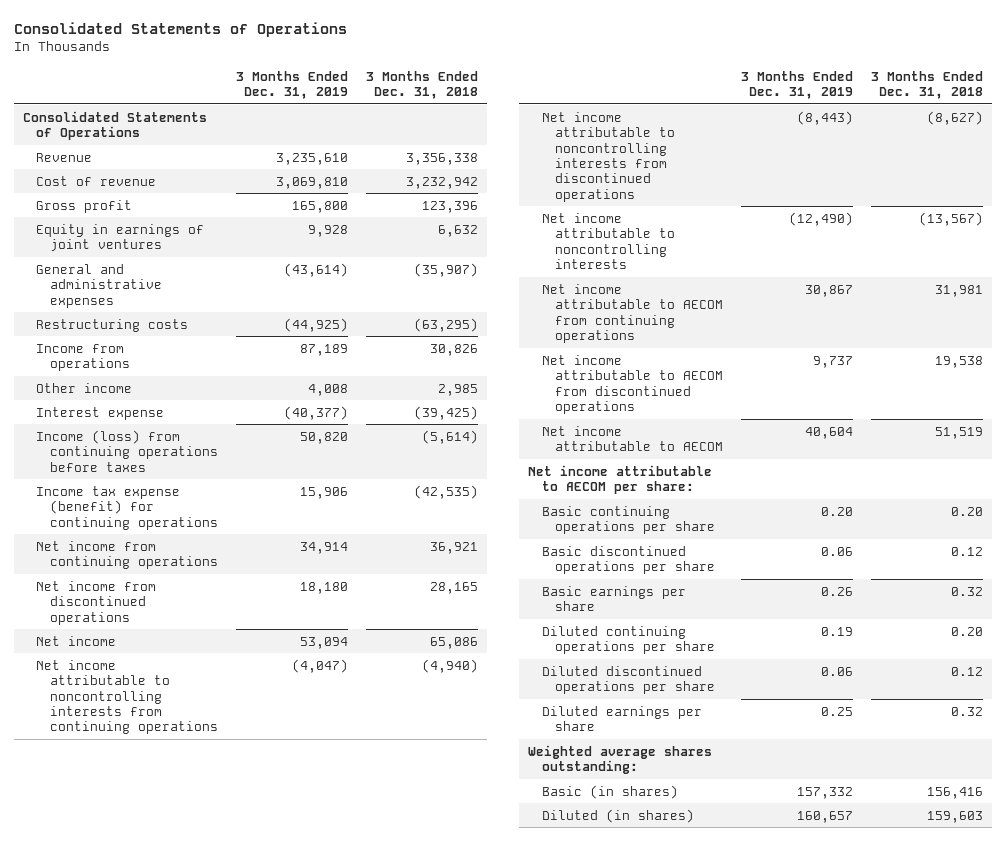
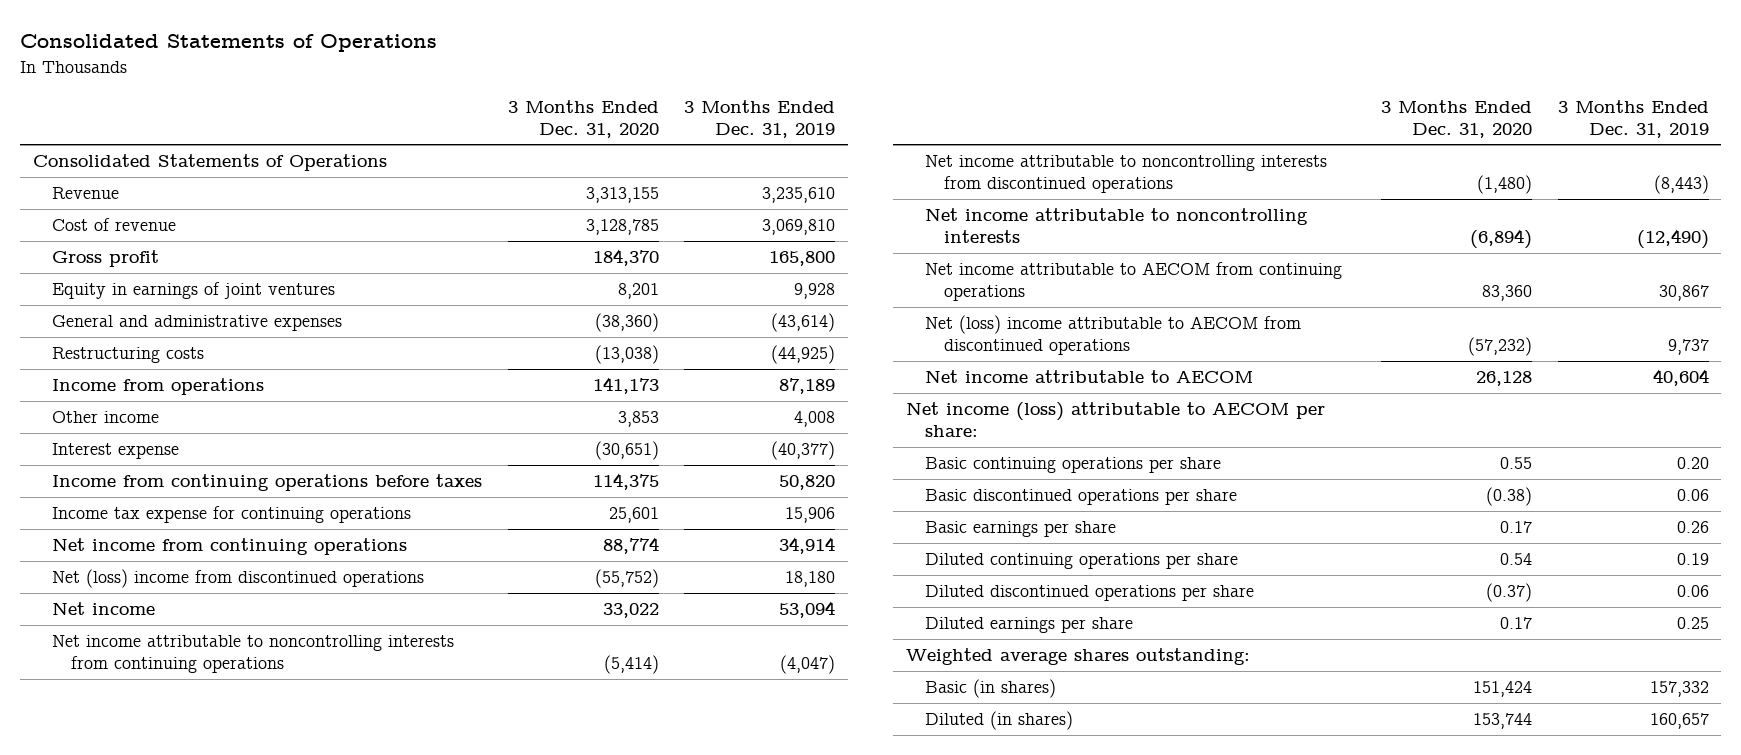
- | 3 Months Ended Dec. 31, 2019 | 3 Months Ended Dec. 31, 2018
+ | 3 Months Ended Dec. 31, 2020 | 3 Months Ended Dec. 31, 2019
- Income (loss) from continuing operations before taxes | 50,820 | (5,614)
- Income tax expense (benefit) for continuing operations | 15,906 | (42,535)
+ Income from continuing operations before taxes | 114,375 | 50,820
+ Income tax expense for continuing operations | 25,601 | 15,906
- Net income from discontinued operations | 18,180 | 28,165
+ Net (loss) income from discontinued operations | (55,752) | 18,180
- Net income attributable to AECOM from discontinued operations | 9,737 | 19,538
+ Net (loss) income attributable to AECOM from discontinued operations | (57,232) | 9,737
- Net income attributable to AECOM per share:
+ Net income (loss) attributable to AECOM per share:

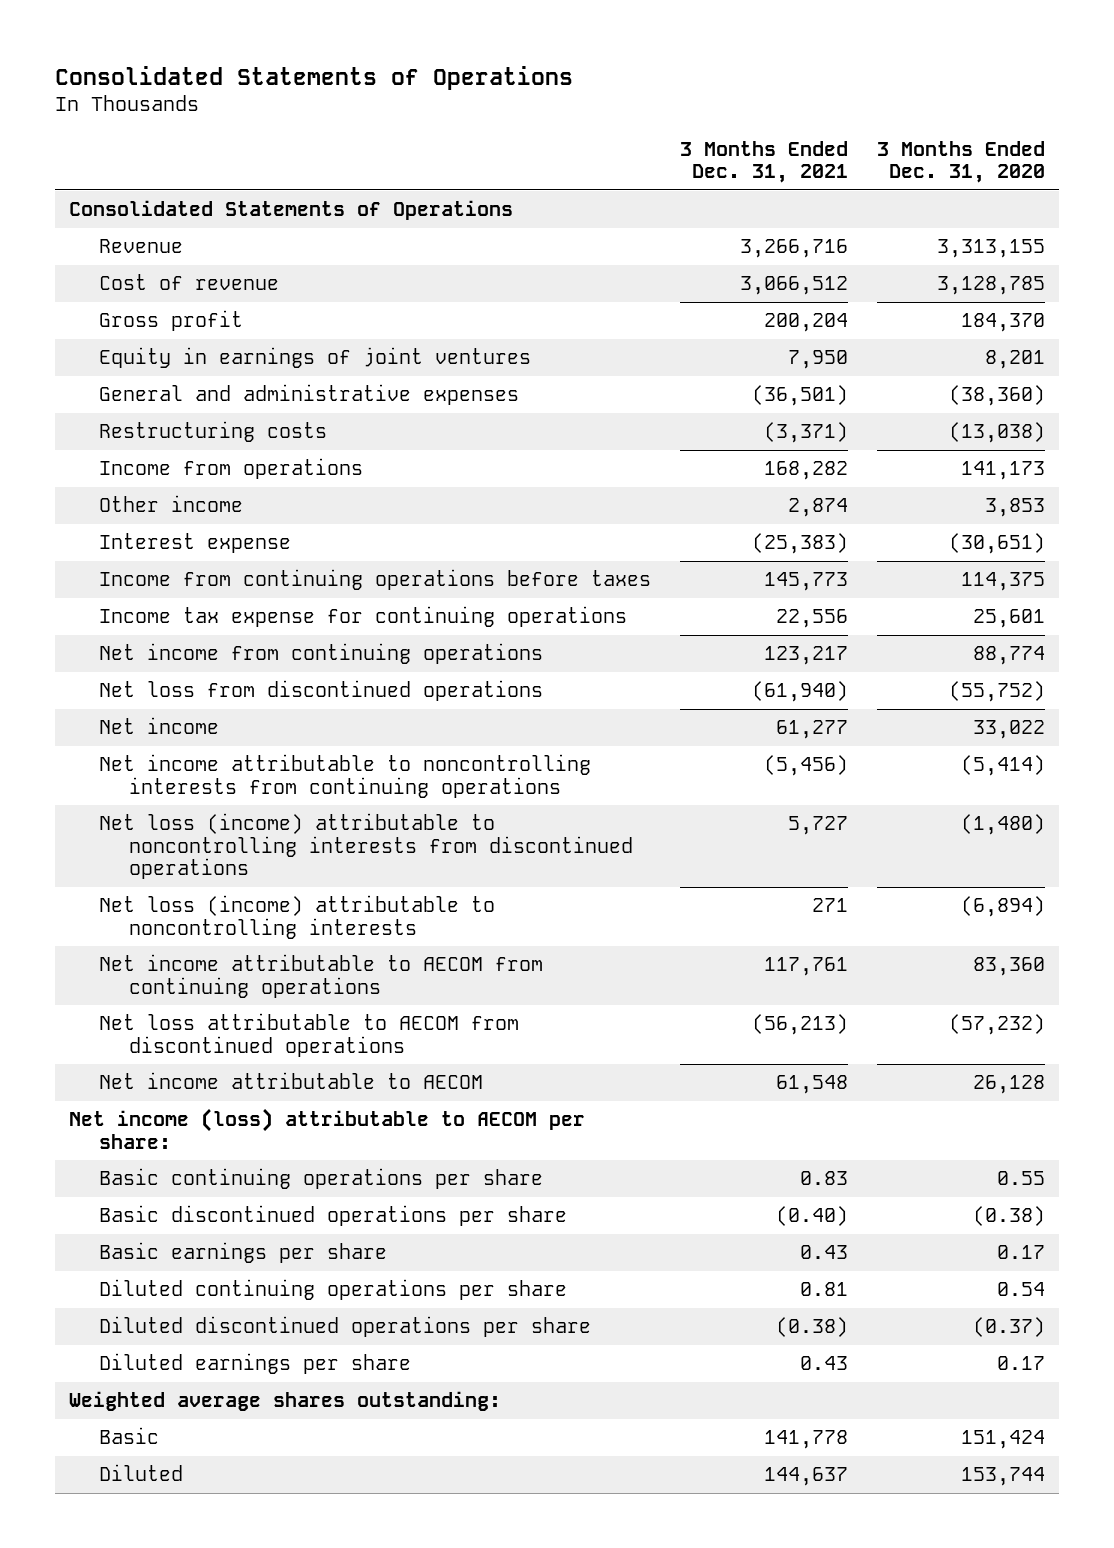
- | 3 Months Ended Dec. 31, 2020 | 3 Months Ended Dec. 31, 2019
+ | 3 Months Ended Dec. 31, 2021 | 3 Months Ended Dec. 31, 2020
- Net (loss) income from discontinued operations | (55,752) | 18,180
+ Net loss from discontinued operations | (61,940) | (55,752)
- Net income attributable to noncontrolling interests from discontinued operations | (1,480) | (8,443)
- Net income attributable to noncontrolling interests | (6,894) | (12,490)
+ Net loss (income) attributable to noncontrolling interests from discontinued operations | 5,727 | (1,480)
+ Net loss (income) attributable to noncontrolling interests | 271 | (6,894)
- Net (loss) income attributable to AECOM from discontinued operations | (57,232) | 9,737
+ Net loss attributable to AECOM from discontinued operations | (56,213) | (57,232)
- Basic (in shares) | 151,424 | 157,332
- Diluted (in shares) | 153,744 | 160,657
+ Basic | 141,778 | 151,424
+ Diluted | 144,637 | 153,744

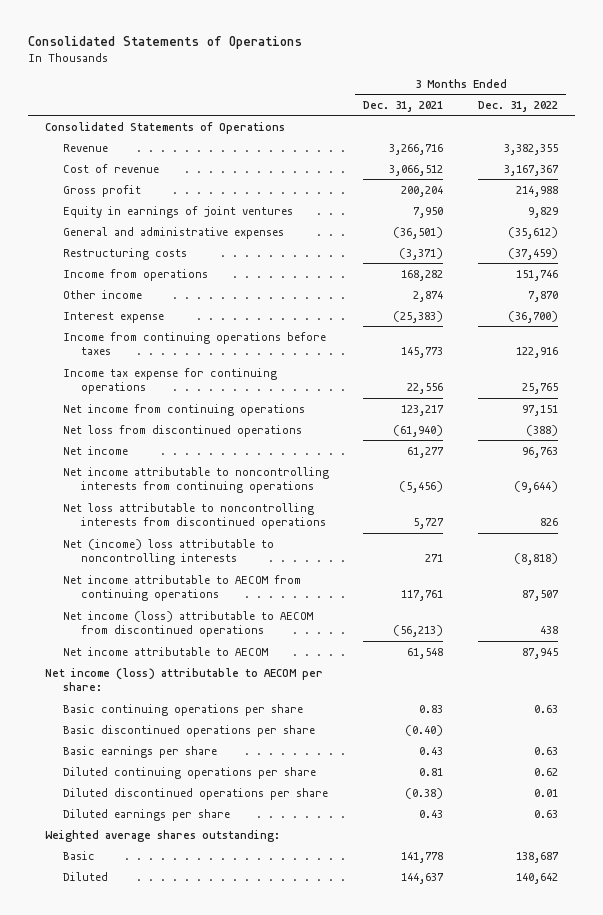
- | 3 Months Ended Dec. 31, 2021 | 3 Months Ended Dec. 31, 2020
+ | 3 Months Ended Dec. 31, 2021 | 3 Months Ended Dec. 31, 2022
- Net loss (income) attributable to noncontrolling interests from discontinued operations | 5,727 | (1,480)
- Net loss (income) attributable to noncontrolling interests | 271 | (6,894)
+ Net loss attributable to noncontrolling interests from discontinued operations | 5,727 | 826
+ Net (income) loss attributable to noncontrolling interests | 271 | (8,818)
- Net loss attributable to AECOM from discontinued operations | (56,213) | (57,232)
+ Net income (loss) attributable to AECOM from discontinued operations | (56,213) | 438

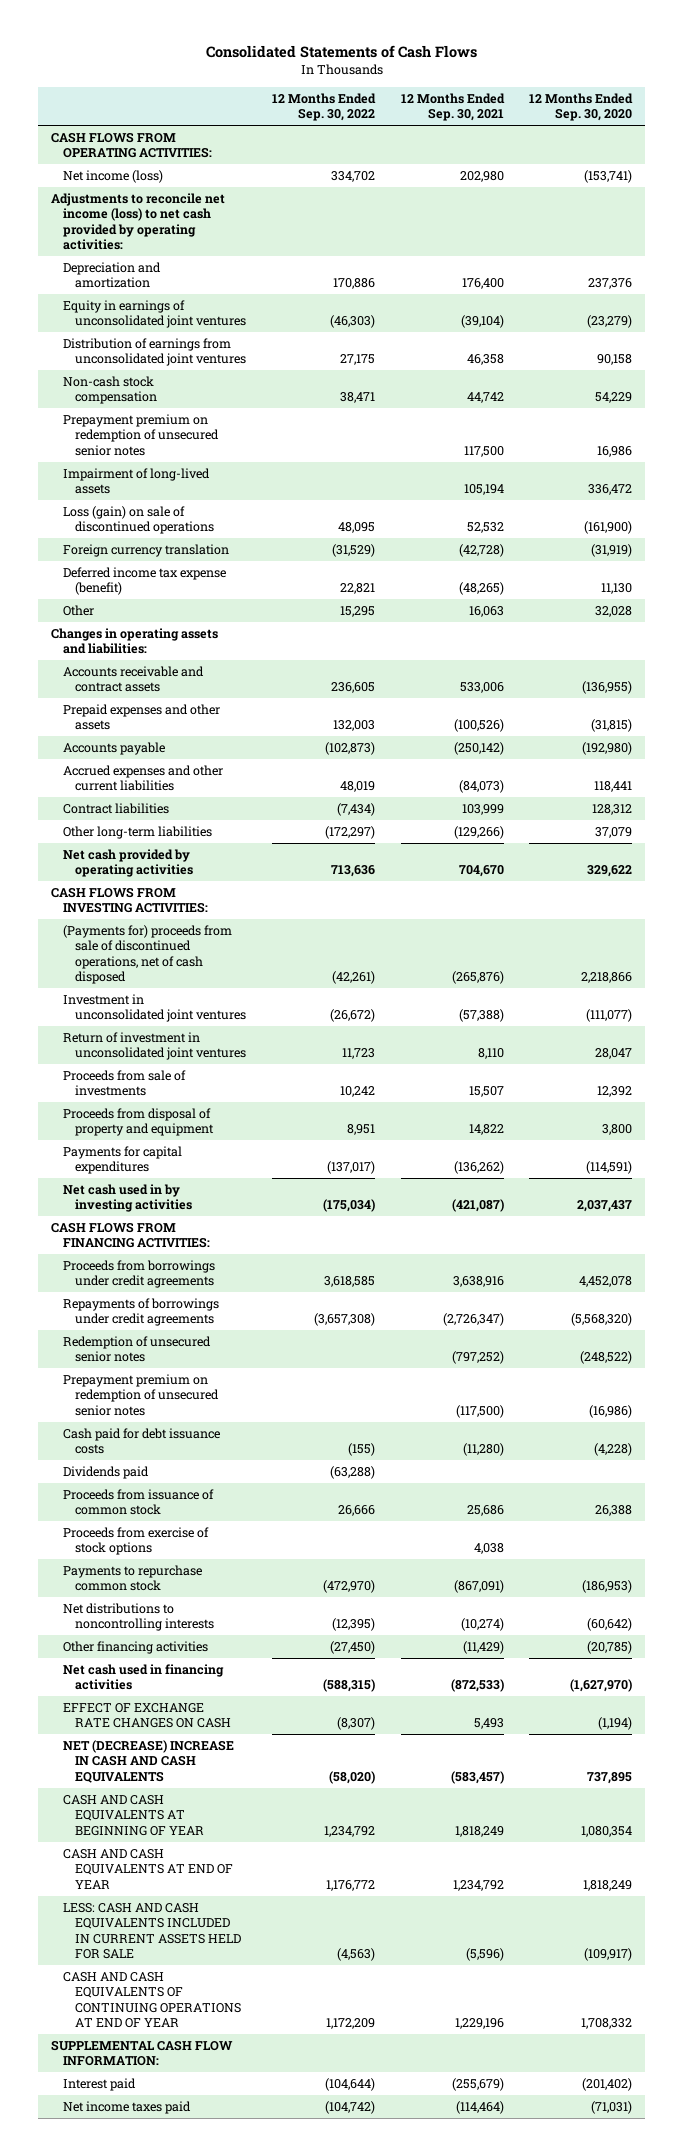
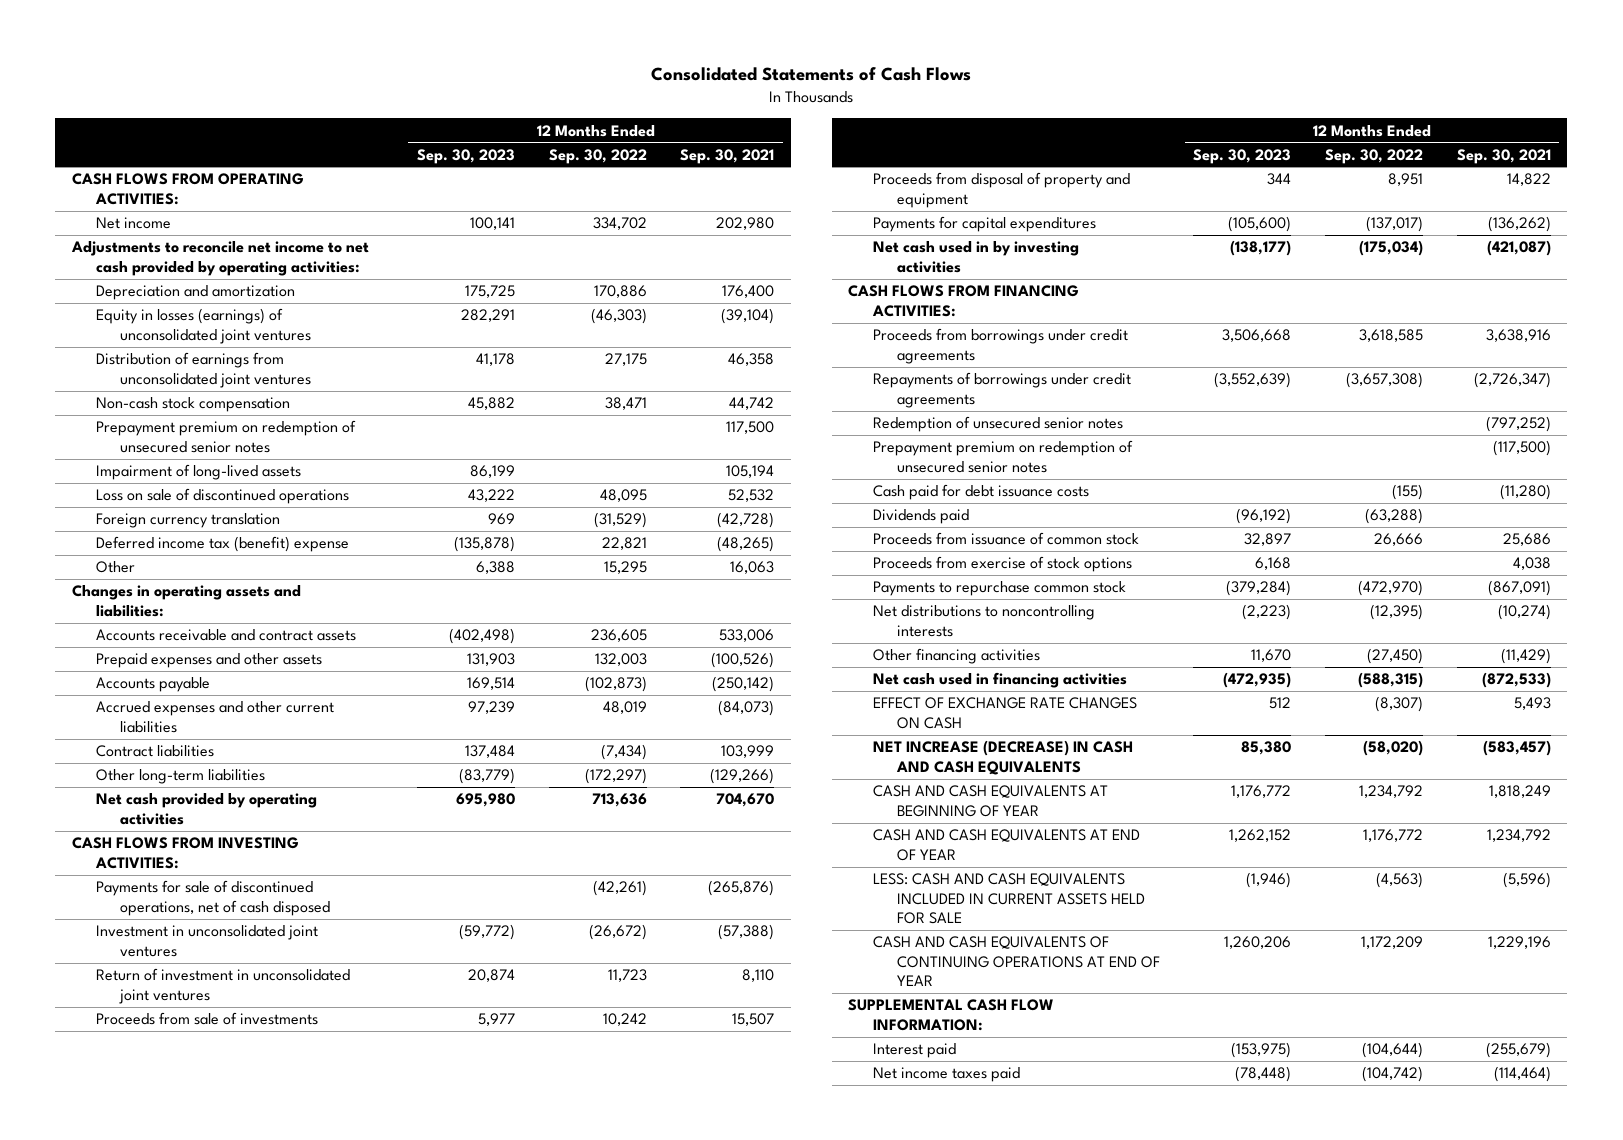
- | 12 Months Ended Sep. 30, 2022 | 12 Months Ended Sep. 30, 2021 | 12 Months Ended Sep. 30, 2020
+ | 12 Months Ended Sep. 30, 2023 | 12 Months Ended Sep. 30, 2022 | 12 Months Ended Sep. 30, 2021
- Net income (loss) | 334,702 | 202,980 | (153,741)
- Adjustments to reconcile net income (loss) to net cash provided by operating activities:
+ Net income | 100,141 | 334,702 | 202,980
+ Adjustments to reconcile net income to net cash provided by operating activities:
- Equity in earnings of unconsolidated joint ventures | (46,303) | (39,104) | (23,279)
+ Equity in losses (earnings) of unconsolidated joint ventures | 282,291 | (46,303) | (39,104)
- Loss (gain) on sale of discontinued operations | 48,095 | 52,532 | (161,900)
+ Loss on sale of discontinued operations | 43,222 | 48,095 | 52,532
- Deferred income tax expense (benefit) | 22,821 | (48,265) | 11,130
+ Deferred income tax (benefit) expense | (135,878) | 22,821 | (48,265)
- (Payments for) proceeds from sale of discontinued operations, net of cash disposed | (42,261) | (265,876) | 2,218,866
+ Payments for sale of discontinued operations, net of cash disposed | | (42,261) | (265,876)
- NET (DECREASE) INCREASE IN CASH AND CASH EQUIVALENTS | (58,020) | (583,457) | 737,895
+ NET INCREASE (DECREASE) IN CASH AND CASH EQUIVALENTS | 85,380 | (58,020) | (583,457)

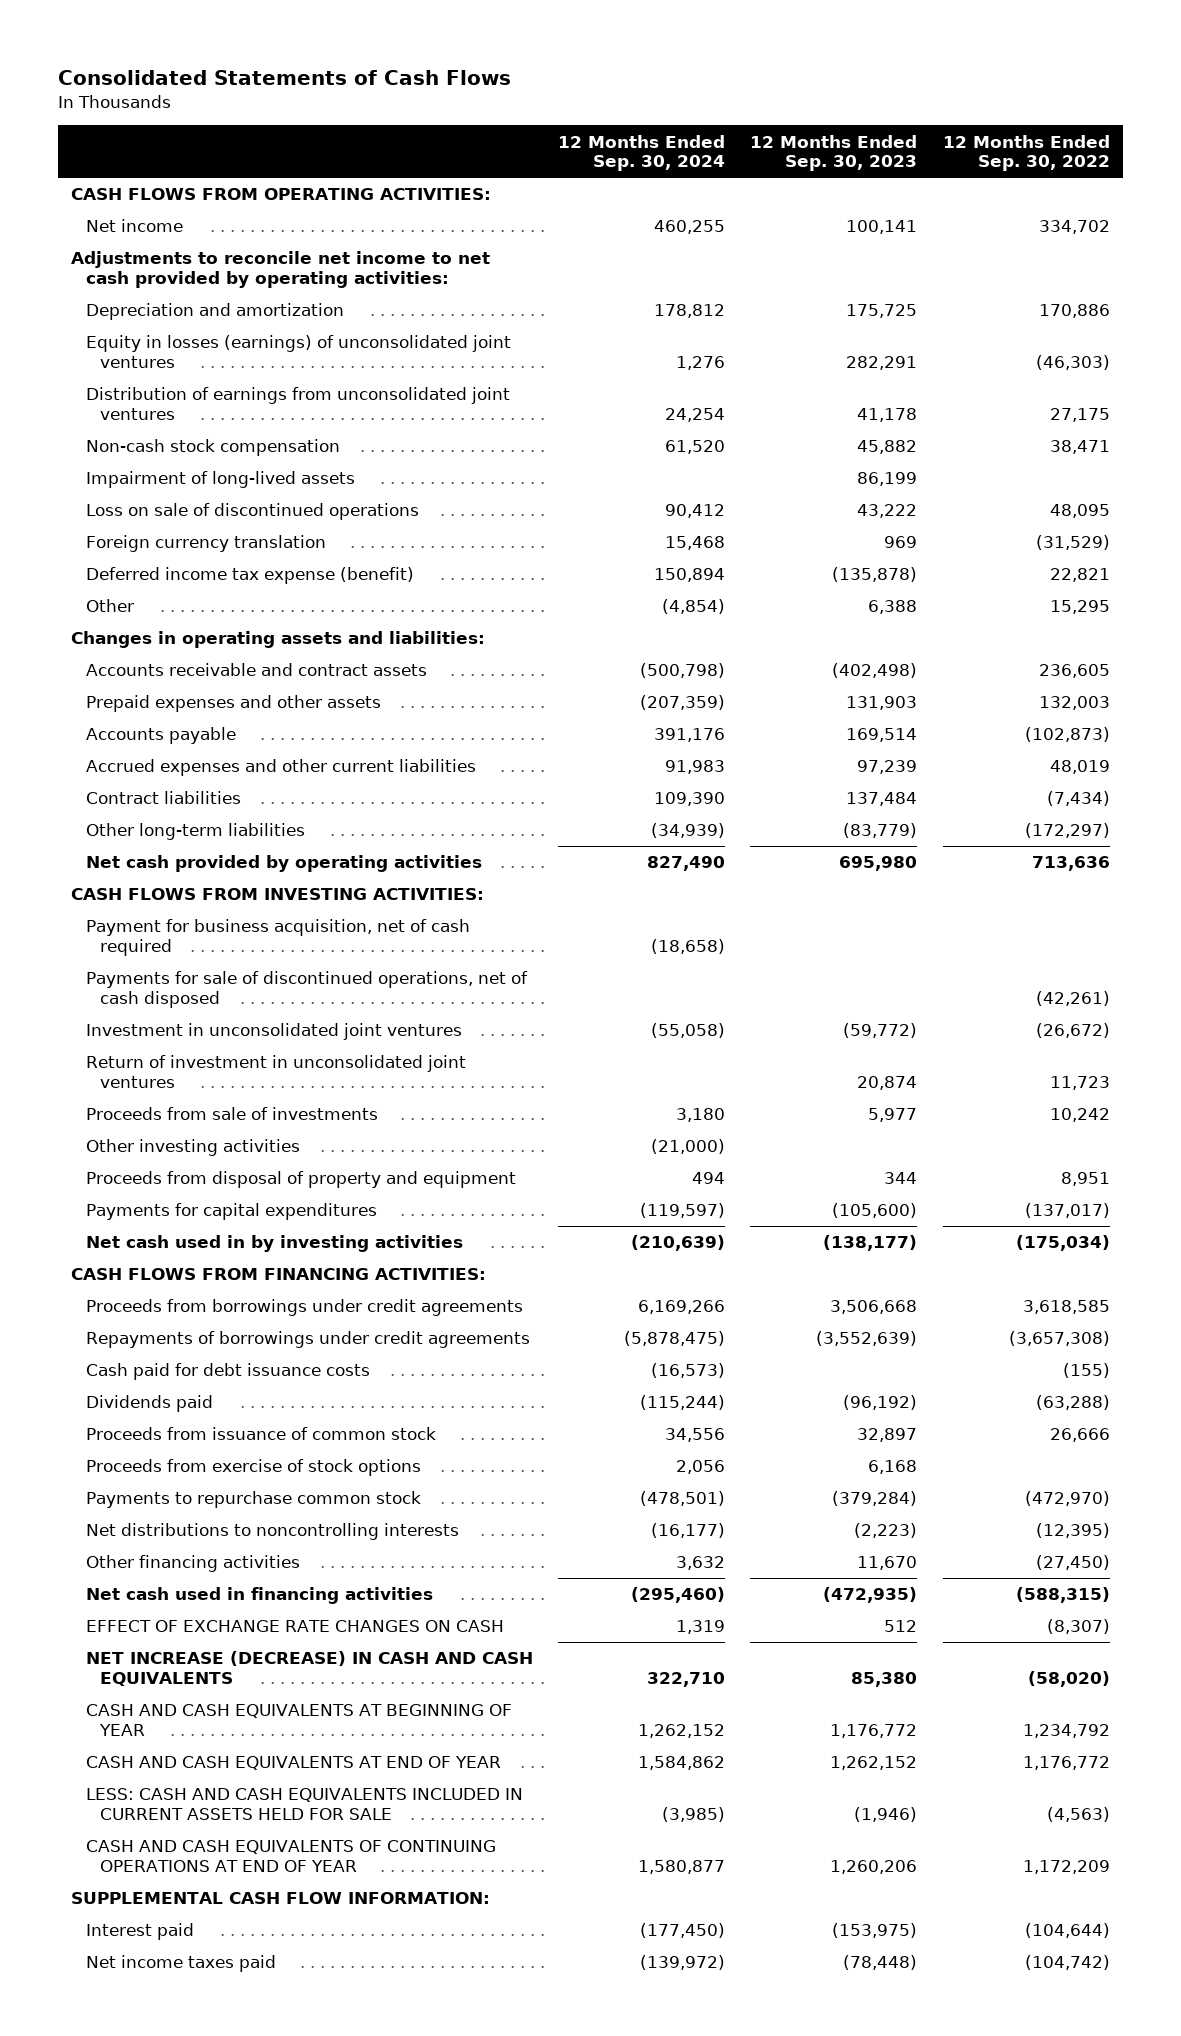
- | 12 Months Ended Sep. 30, 2023 | 12 Months Ended Sep. 30, 2022 | 12 Months Ended Sep. 30, 2021
+ | 12 Months Ended Sep. 30, 2024 | 12 Months Ended Sep. 30, 2023 | 12 Months Ended Sep. 30, 2022
- Prepayment premium on redemption of unsecured senior notes | | | 117,500
- Deferred income tax (benefit) expense | (135,878) | 22,821 | (48,265)
+ Deferred income tax expense (benefit) | 150,894 | (135,878) | 22,821
+ Payment for business acquisition, net of cash required | (18,658) | |
+ Other investing activities | (21,000) | |
- Redemption of unsecured senior notes | | | (797,252)
- Prepayment premium on redemption of unsecured senior notes | | | (117,500)

